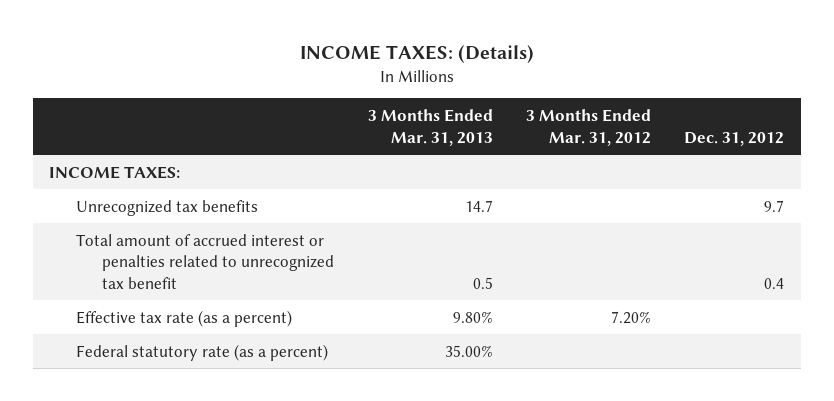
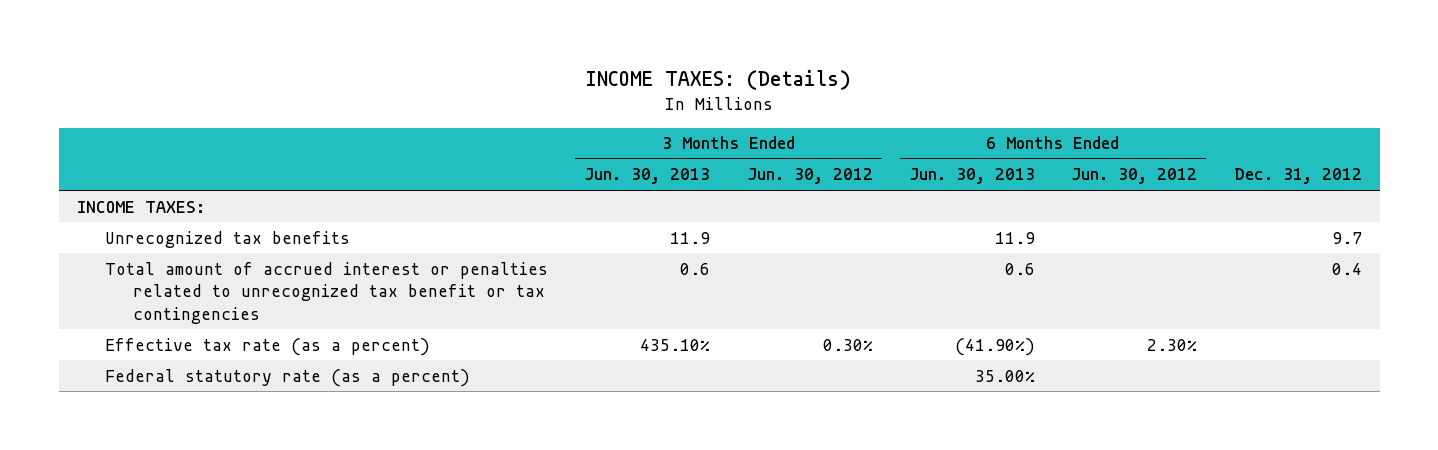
- | 3 Months Ended Mar. 31, 2013 | 3 Months Ended Mar. 31, 2012 | Dec. 31, 2012
+ | 3 Months Ended Jun. 30, 2013 | 3 Months Ended Jun. 30, 2012 | 6 Months Ended Jun. 30, 2013 | 6 Months Ended Jun. 30, 2012 | Dec. 31, 2012
- Total amount of accrued interest or penalties related to unrecognized tax benefit | 0.5 | | 0.4
+ Total amount of accrued interest or penalties related to unrecognized tax benefit or tax contingencies | 0.6 | | 0.6 | | 0.4

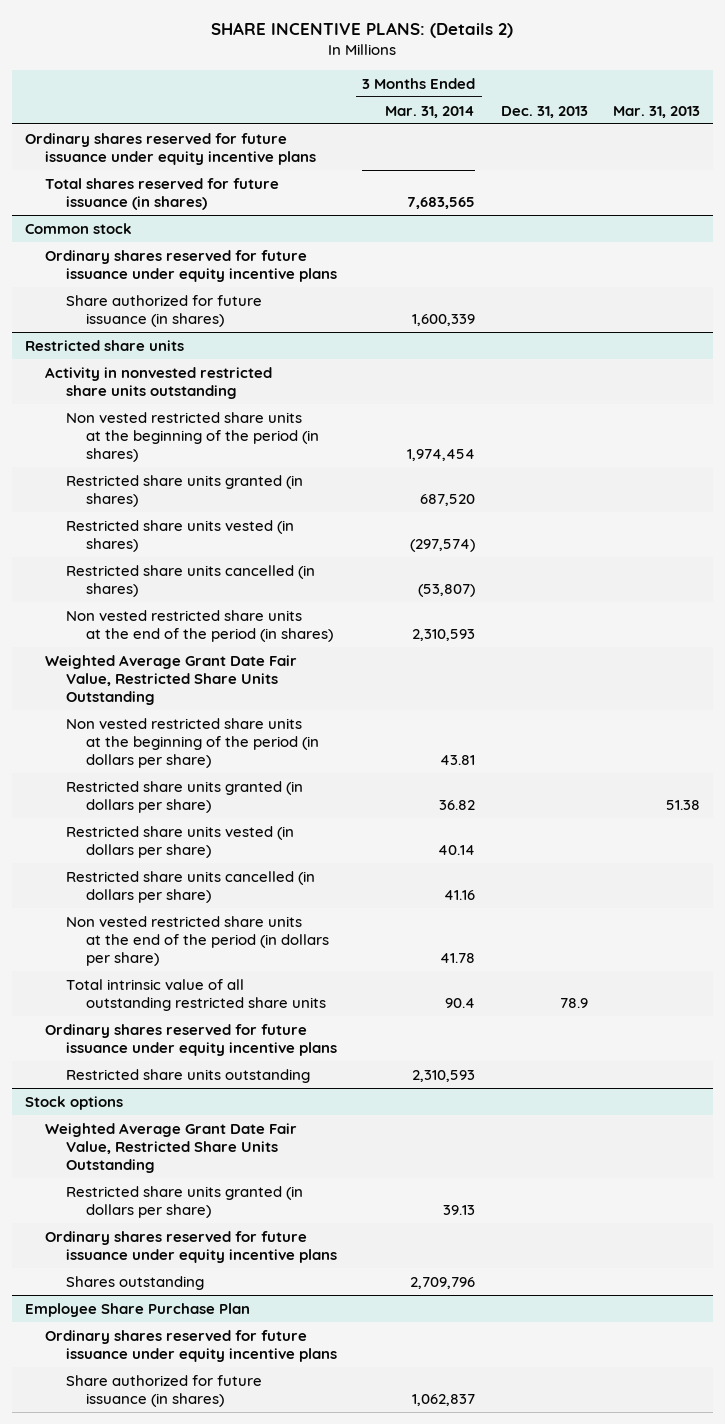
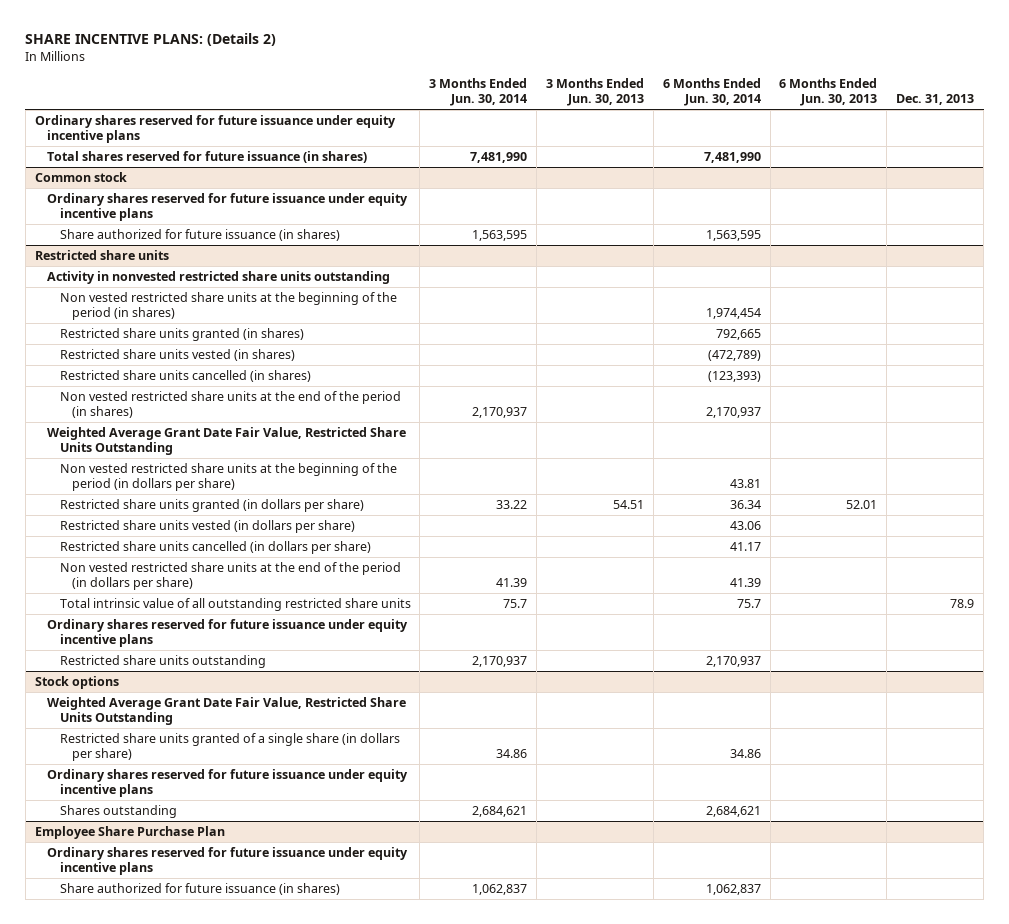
- | 3 Months Ended Mar. 31, 2014 | Dec. 31, 2013 | Mar. 31, 2013
+ | 3 Months Ended Jun. 30, 2014 | 3 Months Ended Jun. 30, 2013 | 6 Months Ended Jun. 30, 2014 | 6 Months Ended Jun. 30, 2013 | Dec. 31, 2013
@ Stock options
- Restricted share units granted (in dollars per share) | 39.13 | |
+ Restricted share units granted of a single share (in dollars per share) | 34.86 | | 34.86 | |

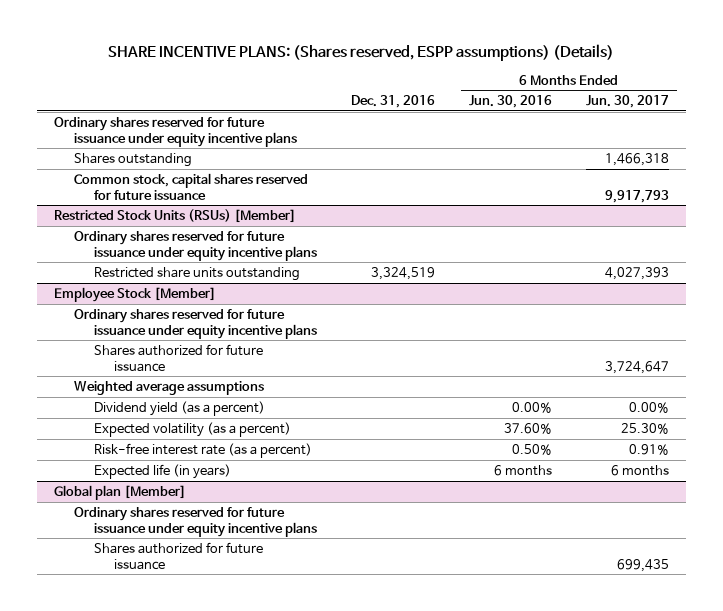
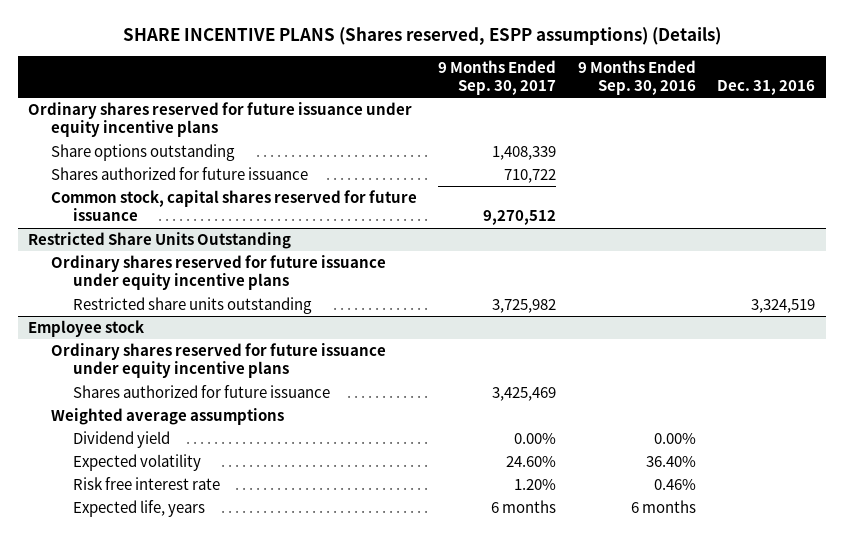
- SHARE INCENTIVE PLANS: (Shares reserved, ESPP assumptions) (Details)
+ SHARE INCENTIVE PLANS (Shares reserved, ESPP assumptions) (Details)
- | Dec. 31, 2016 | 6 Months Ended Jun. 30, 2016 | 6 Months Ended Jun. 30, 2017
+ | 9 Months Ended Sep. 30, 2017 | 9 Months Ended Sep. 30, 2016 | Dec. 31, 2016
- Shares outstanding | | | 1,466,318
+ Share options outstanding | 1,408,339 | |
+ Shares authorized for future issuance | 710,722 | |
- Restricted Stock Units (RSUs) [Member]
+ Restricted Share Units Outstanding
- Employee Stock [Member]
+ Employee stock
- Dividend yield (as a percent) | | 0.00% | 0.00%
- Expected volatility (as a percent) | | 37.60% | 25.30%
- Risk-free interest rate (as a percent) | | 0.50% | 0.91%
- Expected life (in years) | | 6 months | 6 months
- Global plan [Member]
- Ordinary shares reserved for future issuance under equity incentive plans
- Shares authorized for future issuance | | | 699,435
+ Dividend yield | 0.00% | 0.00% |
+ Expected volatility | 24.60% | 36.40% |
+ Risk free interest rate | 1.20% | 0.46% |
+ Expected life, years | 6 months | 6 months |

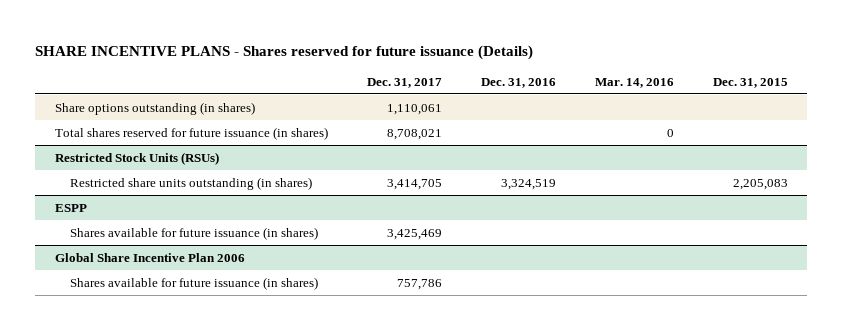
- SHARE INCENTIVE PLANS (Shares reserved, ESPP assumptions) (Details)
+ SHARE INCENTIVE PLANS - Shares reserved for future issuance (Details)
- | 9 Months Ended Sep. 30, 2017 | 9 Months Ended Sep. 30, 2016 | Dec. 31, 2016
+ | Dec. 31, 2017 | Dec. 31, 2016 | Mar. 14, 2016 | Dec. 31, 2015
- Ordinary shares reserved for future issuance under equity incentive plans
- Share options outstanding | 1,408,339 | |
- Shares authorized for future issuance | 710,722 | |
- Common stock, capital shares reserved for future issuance | 9,270,512 | |
- Restricted Share Units Outstanding
- Ordinary shares reserved for future issuance under equity incentive plans
- Restricted share units outstanding | 3,725,982 | | 3,324,519
- Employee stock
- Ordinary shares reserved for future issuance under equity incentive plans
- Shares authorized for future issuance | 3,425,469 | |
- Weighted average assumptions
- Dividend yield | 0.00% | 0.00% |
- Expected volatility | 24.60% | 36.40% |
- Risk free interest rate | 1.20% | 0.46% |
- Expected life, years | 6 months | 6 months |
+ Share options outstanding (in shares) | 1,110,061 | | |
+ Total shares reserved for future issuance (in shares) | 8,708,021 | | 0 |
+ Restricted Stock Units (RSUs)
+ Restricted share units outstanding (in shares) | 3,414,705 | 3,324,519 | | 2,205,083
+ ESPP
+ Shares available for future issuance (in shares) | 3,425,469 | | |
+ Global Share Incentive Plan 2006
+ Shares available for future issuance (in shares) | 757,786 | | |

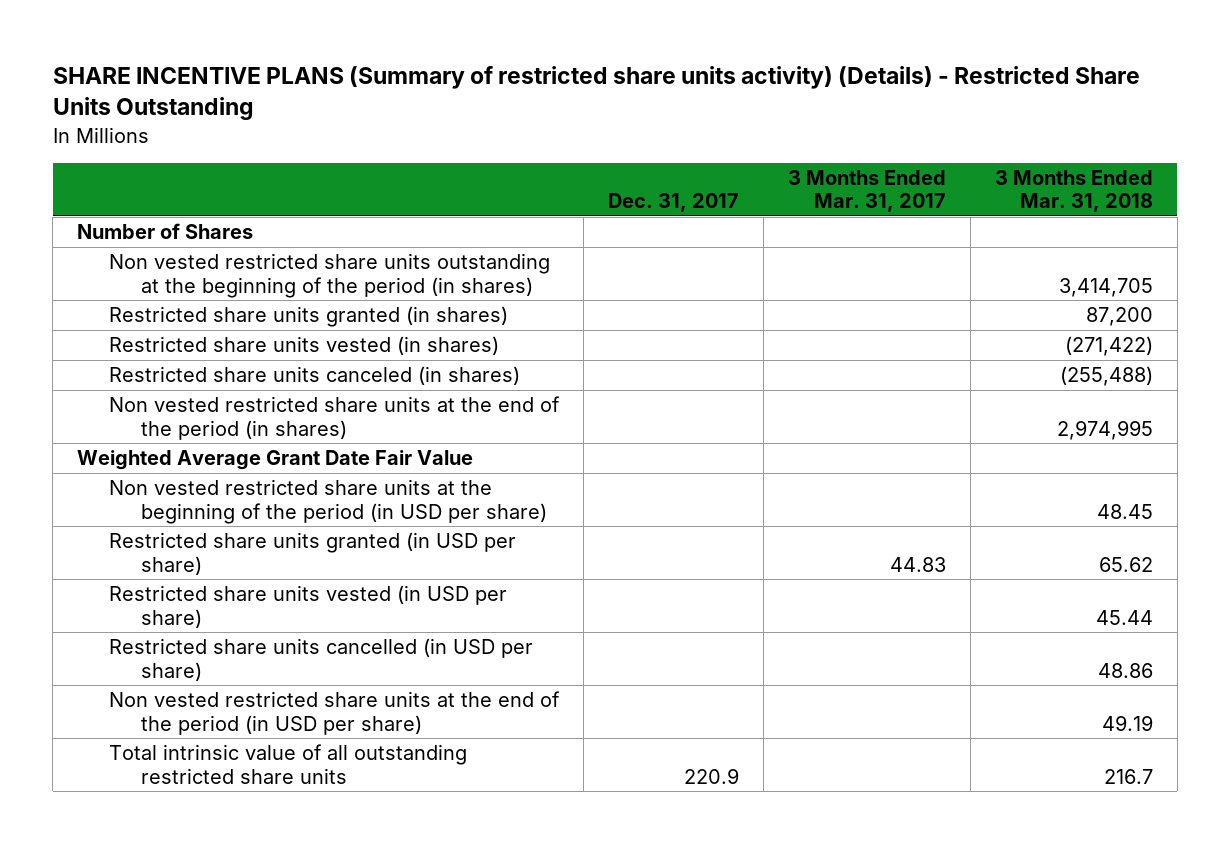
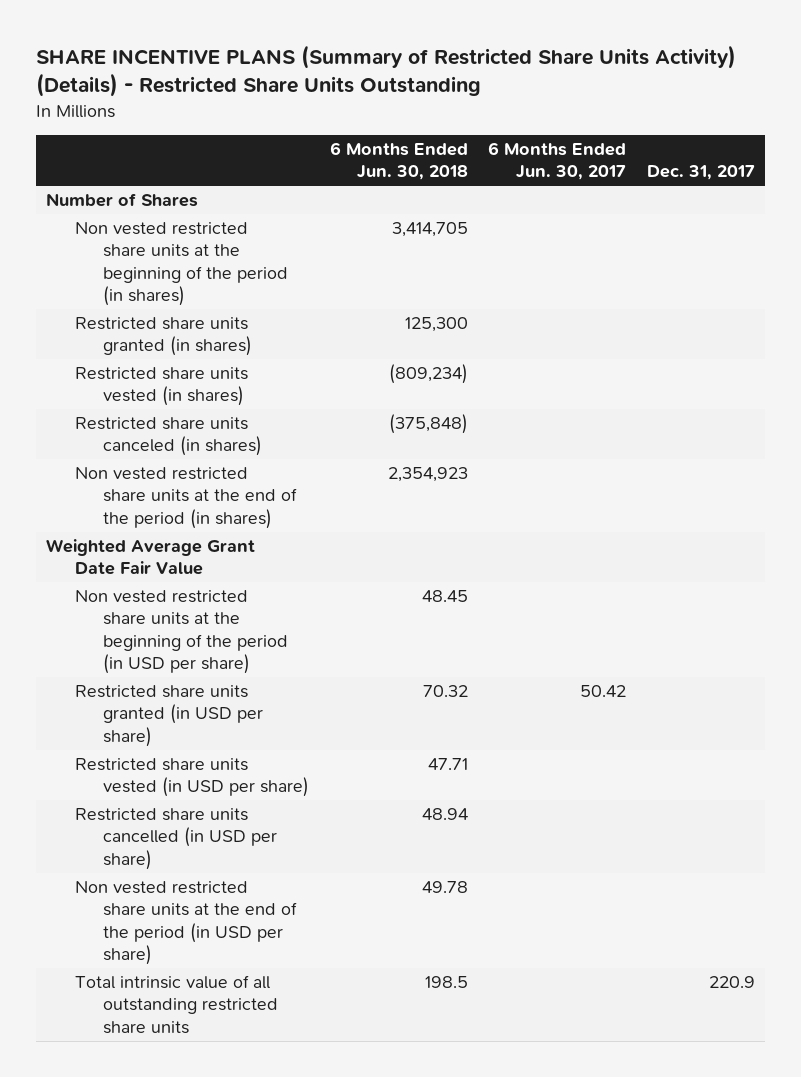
- SHARE INCENTIVE PLANS (Summary of restricted share units activity) (Details) - Restricted Share Units Outstanding
+ SHARE INCENTIVE PLANS (Summary of Restricted Share Units Activity) (Details) - Restricted Share Units Outstanding
- | Dec. 31, 2017 | 3 Months Ended Mar. 31, 2017 | 3 Months Ended Mar. 31, 2018
+ | 6 Months Ended Jun. 30, 2018 | 6 Months Ended Jun. 30, 2017 | Dec. 31, 2017
- Non vested restricted share units outstanding at the beginning of the period (in shares) | | | 3,414,705
+ Non vested restricted share units at the beginning of the period (in shares) | 3,414,705 | |

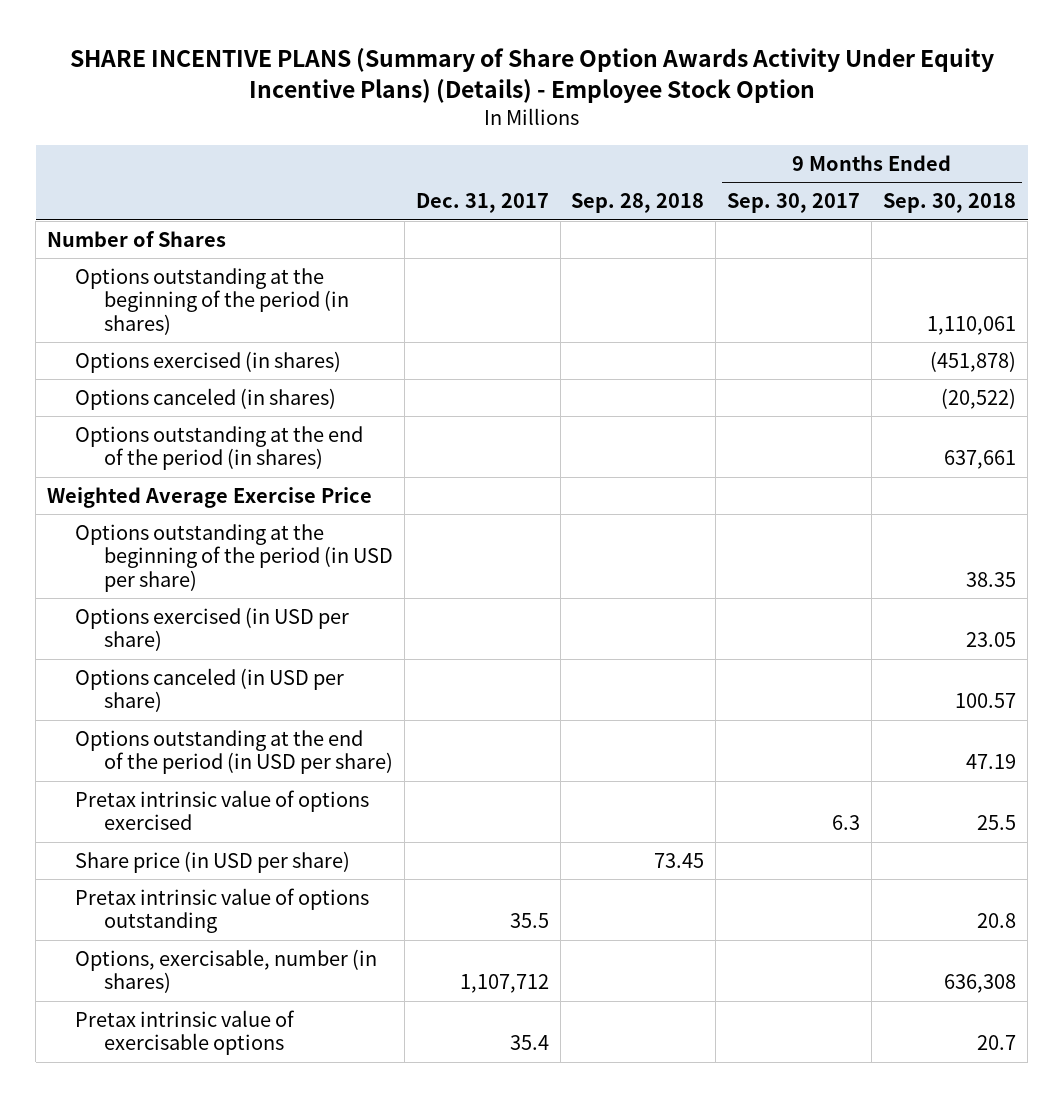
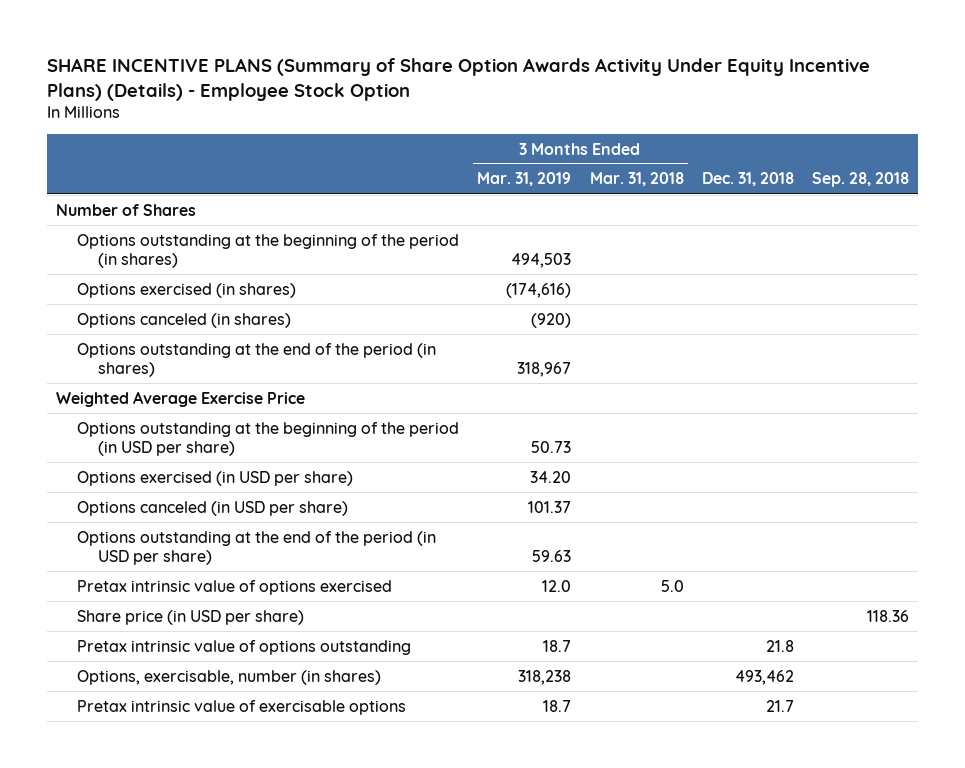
- | Dec. 31, 2017 | Sep. 28, 2018 | 9 Months Ended Sep. 30, 2017 | 9 Months Ended Sep. 30, 2018
+ | 3 Months Ended Mar. 31, 2019 | 3 Months Ended Mar. 31, 2018 | Dec. 31, 2018 | Sep. 28, 2018
- Share price (in USD per share) | | 73.45 | |
+ Share price (in USD per share) | | | | 118.36

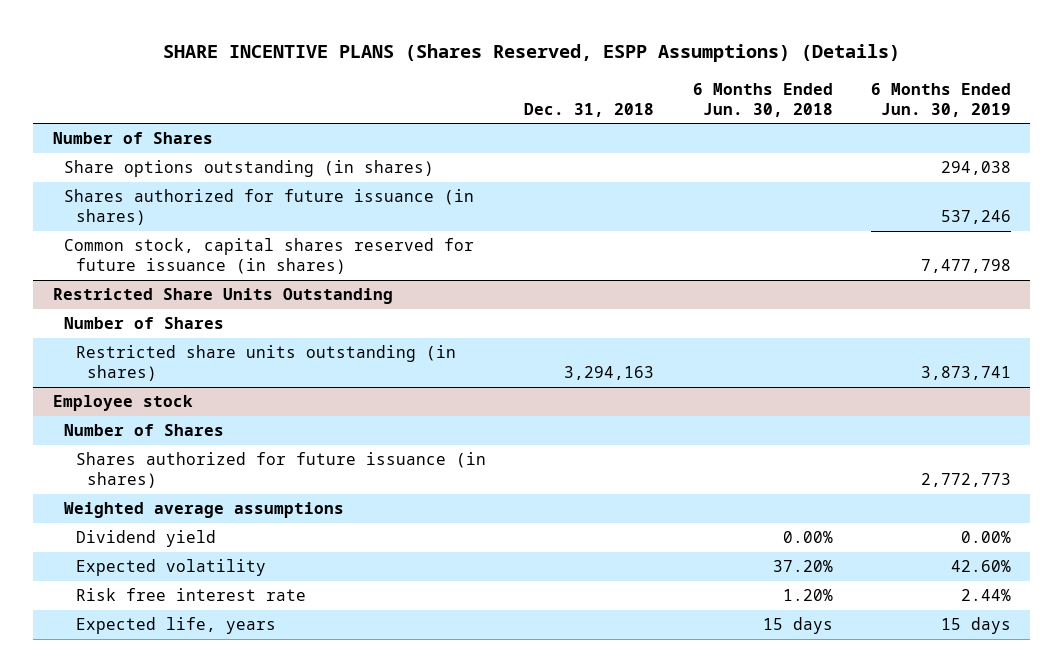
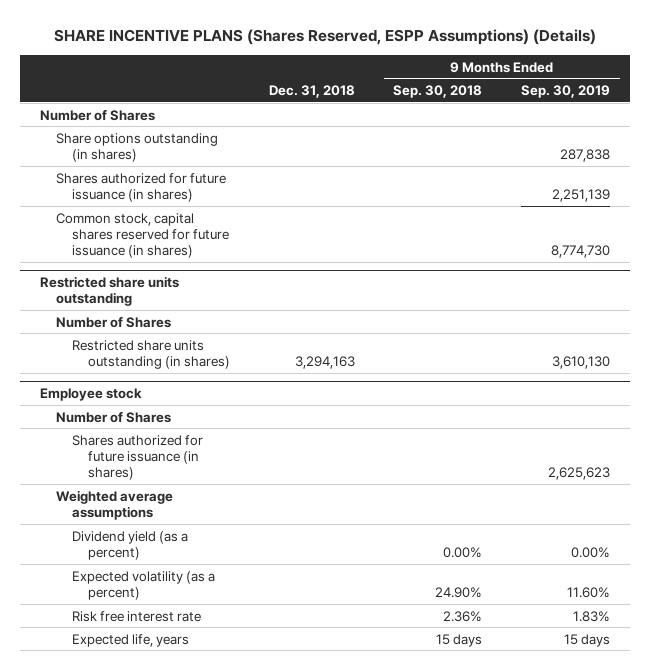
- | Dec. 31, 2018 | 6 Months Ended Jun. 30, 2018 | 6 Months Ended Jun. 30, 2019
+ | Dec. 31, 2018 | 9 Months Ended Sep. 30, 2018 | 9 Months Ended Sep. 30, 2019
- Restricted Share Units Outstanding
+ Restricted share units outstanding
@ Employee stock
- Dividend yield | | 0.00% | 0.00%
- Expected volatility | | 37.20% | 42.60%
+ Dividend yield (as a percent) | | 0.00% | 0.00%
+ Expected volatility (as a percent) | | 24.90% | 11.60%

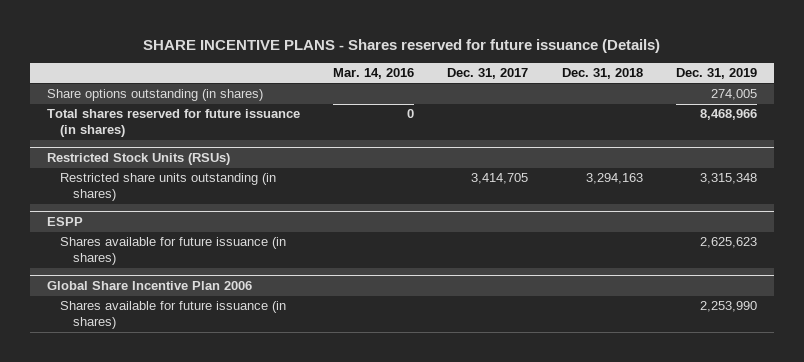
- SHARE INCENTIVE PLANS (Shares Reserved, ESPP Assumptions) (Details)
+ SHARE INCENTIVE PLANS - Shares reserved for future issuance (Details)
- | Dec. 31, 2018 | 9 Months Ended Sep. 30, 2018 | 9 Months Ended Sep. 30, 2019
+ | Mar. 14, 2016 | Dec. 31, 2017 | Dec. 31, 2018 | Dec. 31, 2019
- Number of Shares
- Shares authorized for future issuance (in shares) | | | 2,251,139
- Common stock, capital shares reserved for future issuance (in shares) | | | 8,774,730
- Restricted share units outstanding
- Number of Shares
+ Total shares reserved for future issuance (in shares) | 0 | | | 8,468,966
+ Restricted Stock Units (RSUs)
- Employee stock
- Number of Shares
- Shares authorized for future issuance (in shares) | | | 2,625,623
- Weighted average assumptions
- Dividend yield (as a percent) | | 0.00% | 0.00%
- Expected volatility (as a percent) | | 24.90% | 11.60%
- Risk free interest rate | | 2.36% | 1.83%
- Expected life, years | | 15 days | 15 days
+ ESPP
+ Shares available for future issuance (in shares) | | | | 2,625,623
+ Global Share Incentive Plan 2006
+ Shares available for future issuance (in shares) | | | | 2,253,990

